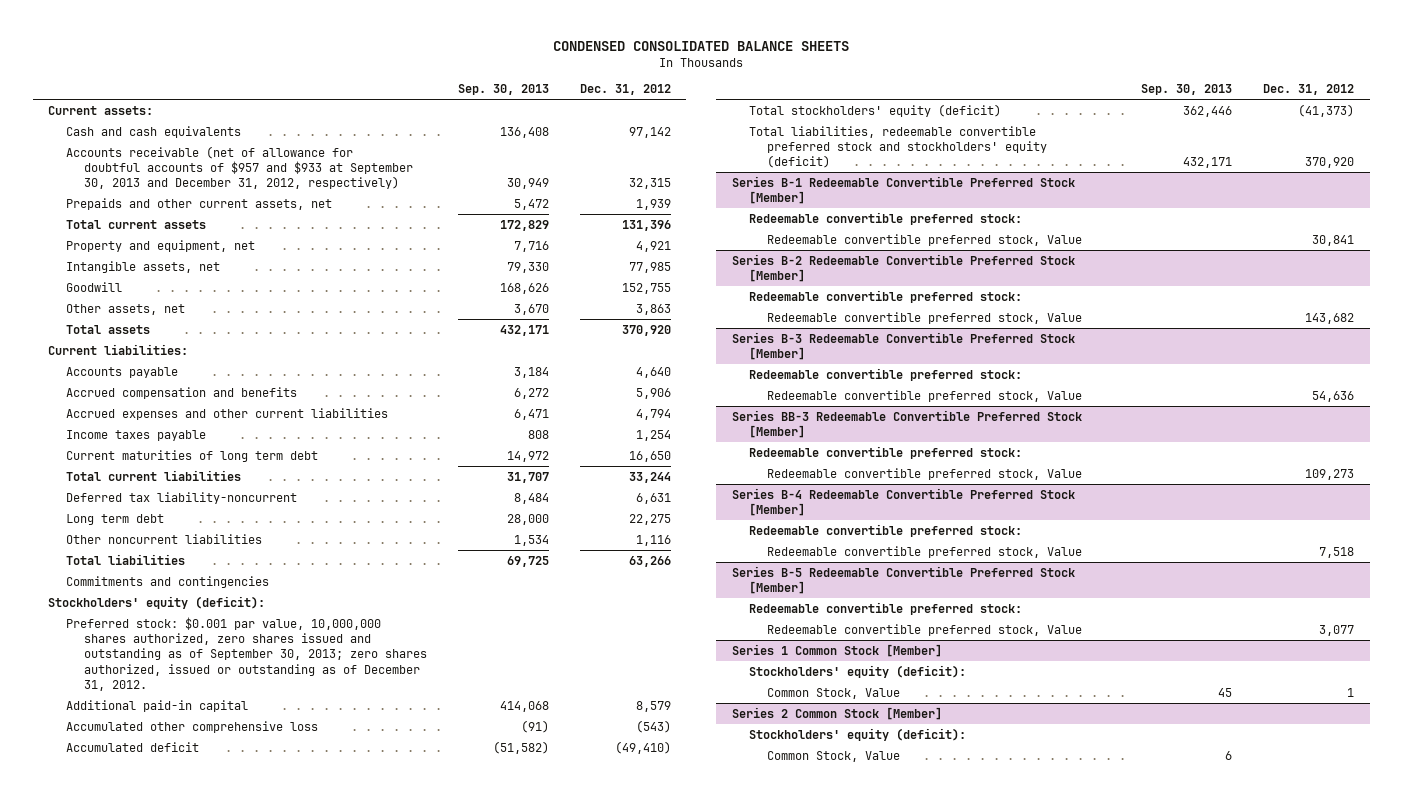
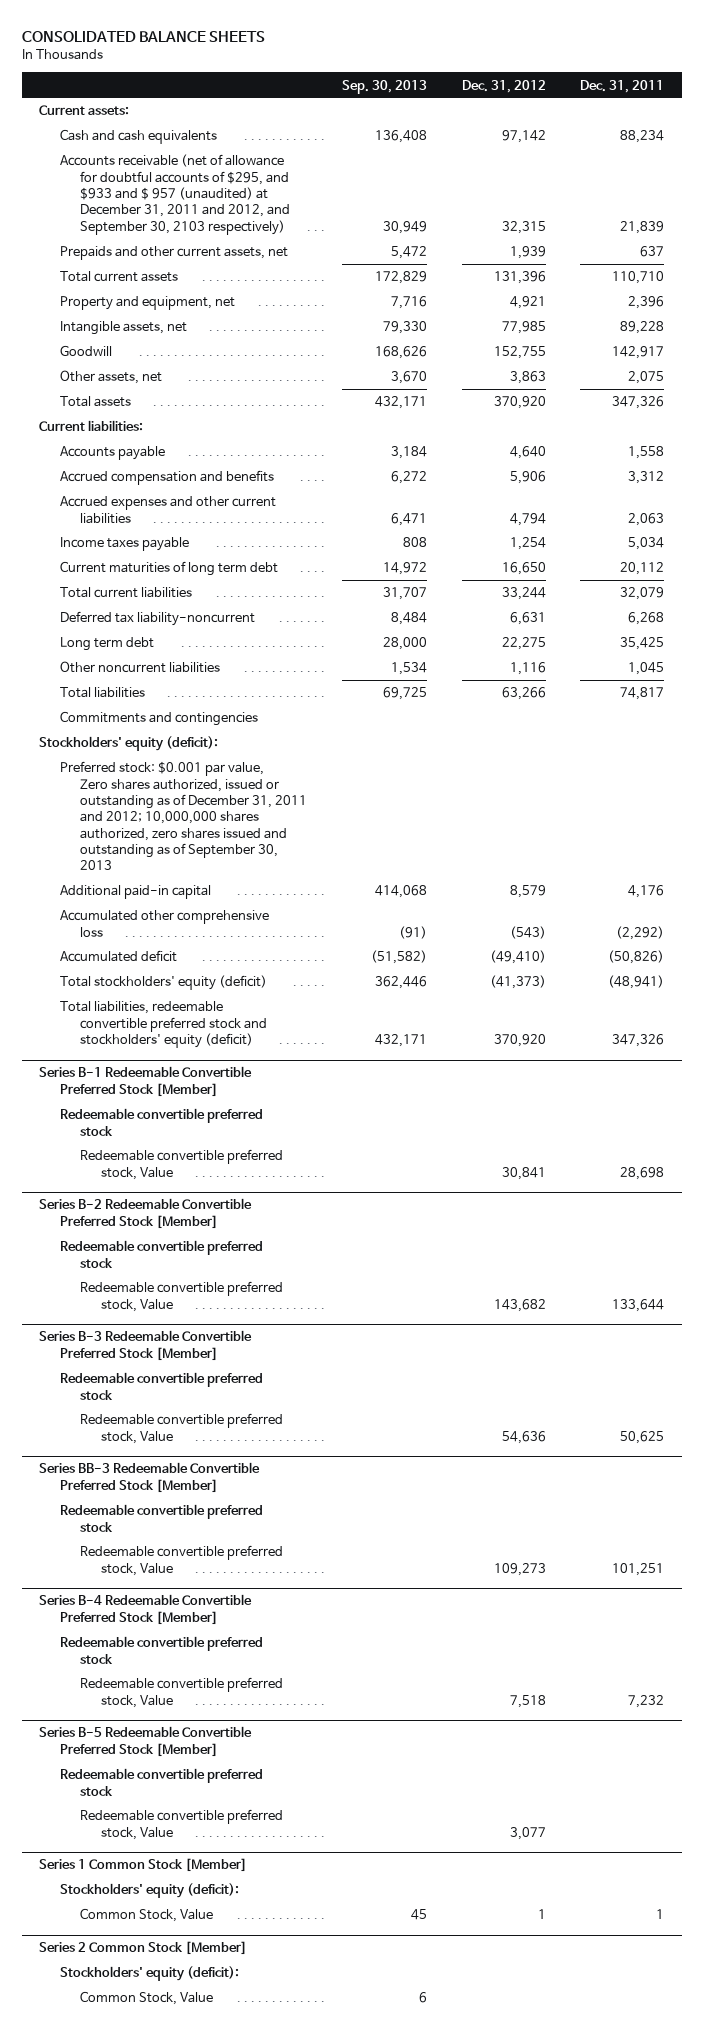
- CONDENSED CONSOLIDATED BALANCE SHEETS
+ CONSOLIDATED BALANCE SHEETS
- | Sep. 30, 2013 | Dec. 31, 2012
+ | Sep. 30, 2013 | Dec. 31, 2012 | Dec. 31, 2011
- Accounts receivable (net of allowance for doubtful accounts of $957 and $933 at September 30, 2013 and December 31, 2012, respectively) | 30,949 | 32,315
+ Accounts receivable (net of allowance for doubtful accounts of $295, and $933 and $ 957 (unaudited) at December 31, 2011 and 2012, and September 30, 2103 respectively) | 30,949 | 32,315 | 21,839
- Preferred stock: $0.001 par value, 10,000,000 shares authorized, zero shares issued and outstanding as of September 30, 2013; zero shares authorized, issued or outstanding as of December 31, 2012.
+ Preferred stock: $0.001 par value, Zero shares authorized, issued or outstanding as of December 31, 2011 and 2012; 10,000,000 shares authorized, zero shares issued and outstanding as of September 30, 2013
@ Series B-1 Redeemable Convertible Preferred Stock [Member]
- Redeemable convertible preferred stock:
+ Redeemable convertible preferred stock
@ Series B-2 Redeemable Convertible Preferred Stock [Member]
- Redeemable convertible preferred stock:
+ Redeemable convertible preferred stock
@ Series B-3 Redeemable Convertible Preferred Stock [Member]
- Redeemable convertible preferred stock:
+ Redeemable convertible preferred stock
@ Series BB-3 Redeemable Convertible Preferred Stock [Member]
- Redeemable convertible preferred stock:
+ Redeemable convertible preferred stock
@ Series B-4 Redeemable Convertible Preferred Stock [Member]
- Redeemable convertible preferred stock:
+ Redeemable convertible preferred stock
@ Series B-5 Redeemable Convertible Preferred Stock [Member]
- Redeemable convertible preferred stock:
+ Redeemable convertible preferred stock

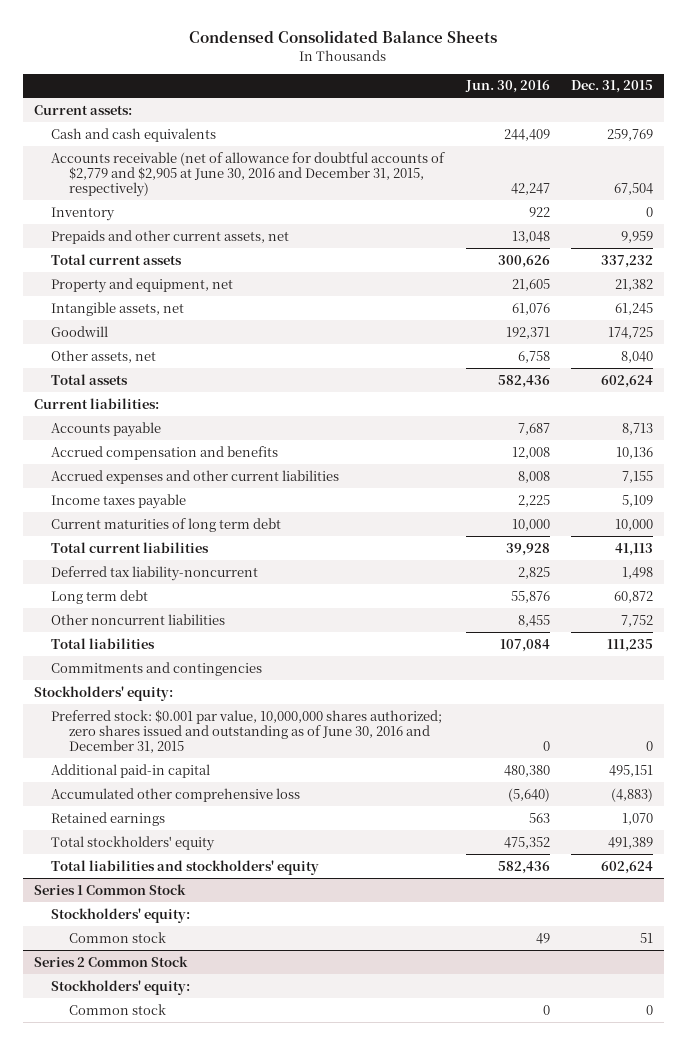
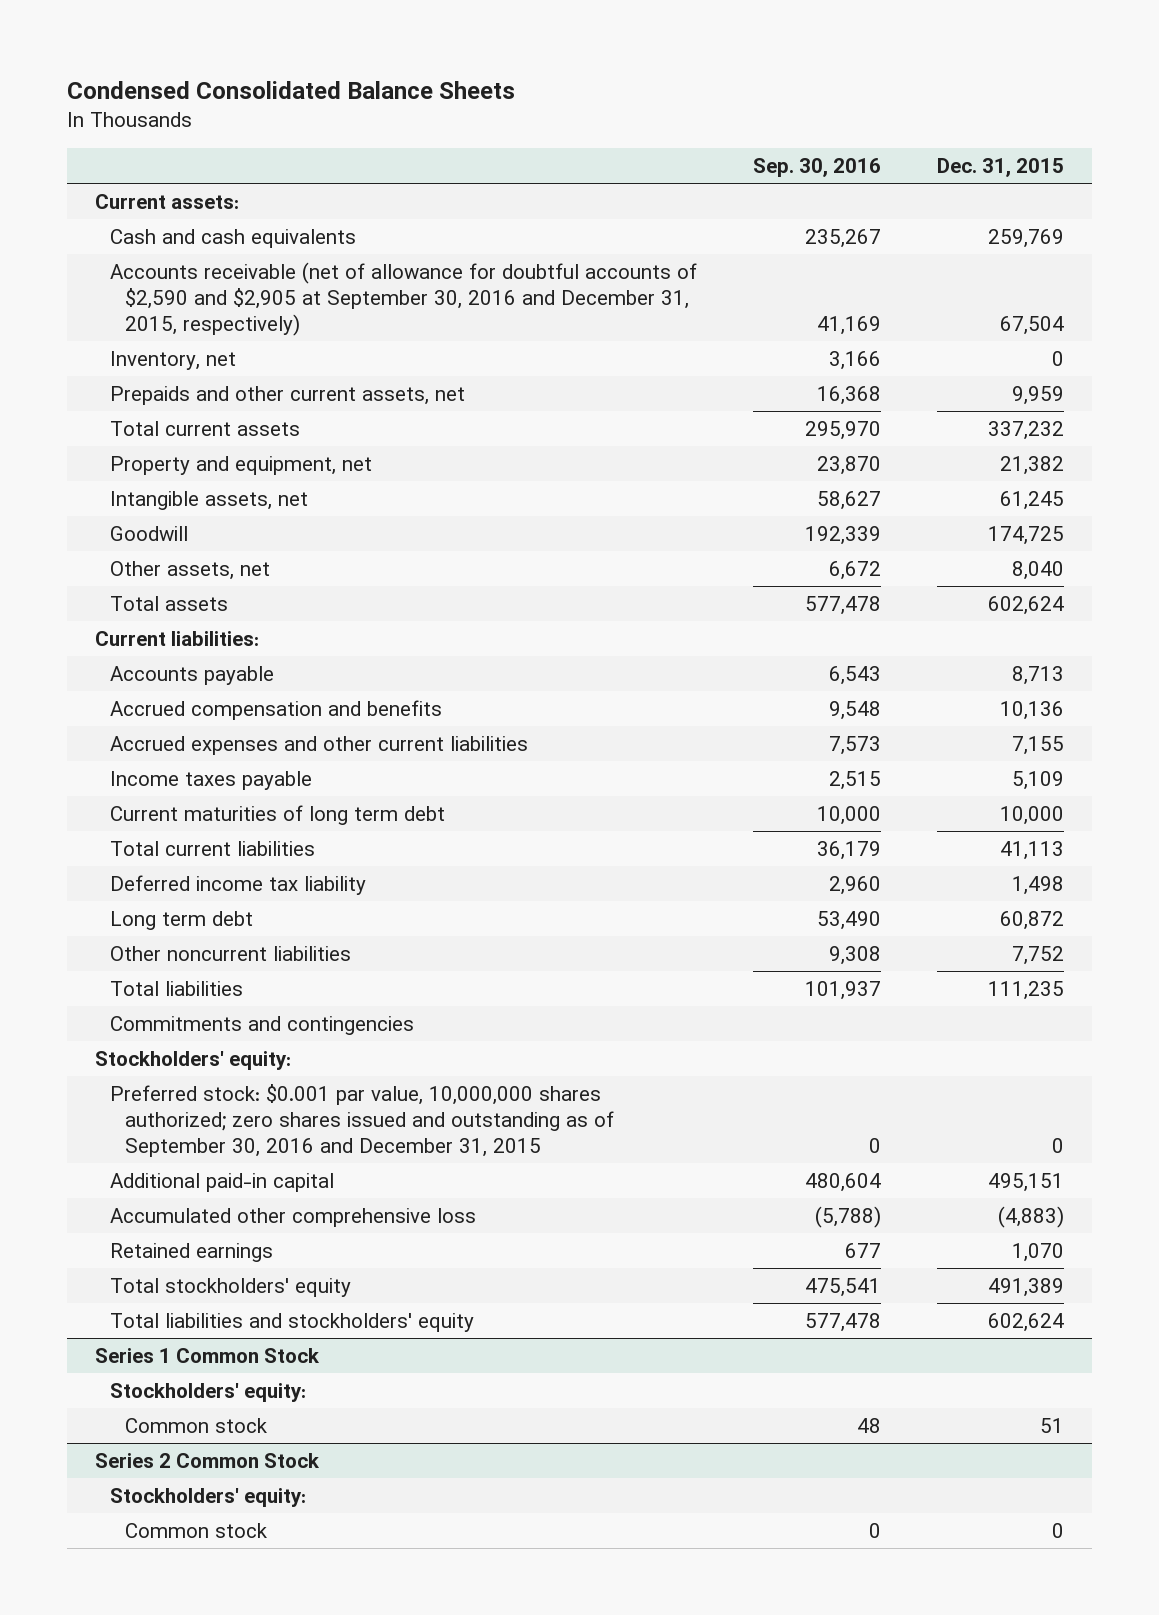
- | Jun. 30, 2016 | Dec. 31, 2015
+ | Sep. 30, 2016 | Dec. 31, 2015
- Accounts receivable (net of allowance for doubtful accounts of $2,779 and $2,905 at June 30, 2016 and December 31, 2015, respectively) | 42,247 | 67,504
- Inventory | 922 | 0
+ Accounts receivable (net of allowance for doubtful accounts of $2,590 and $2,905 at September 30, 2016 and December 31, 2015, respectively) | 41,169 | 67,504
+ Inventory, net | 3,166 | 0
- Deferred tax liability-noncurrent | 2,825 | 1,498
+ Deferred income tax liability | 2,960 | 1,498
- Preferred stock: $0.001 par value, 10,000,000 shares authorized; zero shares issued and outstanding as of June 30, 2016 and December 31, 2015 | 0 | 0
+ Preferred stock: $0.001 par value, 10,000,000 shares authorized; zero shares issued and outstanding as of September 30, 2016 and December 31, 2015 | 0 | 0

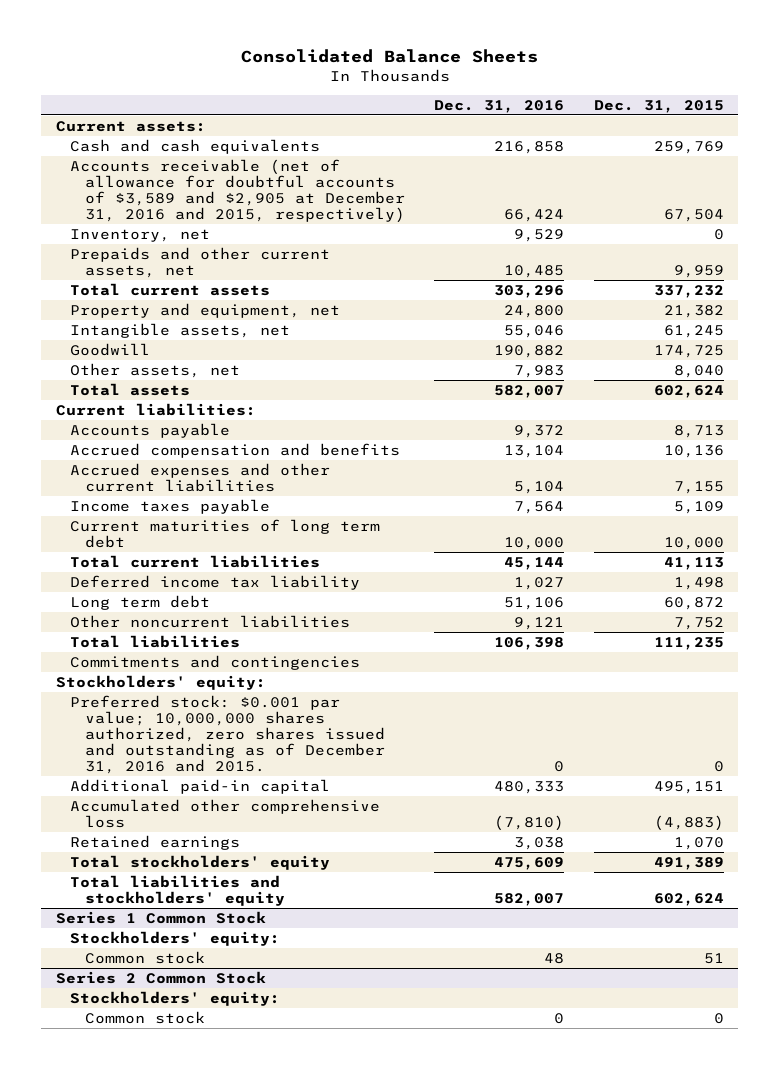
- Condensed Consolidated Balance Sheets
+ Consolidated Balance Sheets
- | Sep. 30, 2016 | Dec. 31, 2015
+ | Dec. 31, 2016 | Dec. 31, 2015
- Accounts receivable (net of allowance for doubtful accounts of $2,590 and $2,905 at September 30, 2016 and December 31, 2015, respectively) | 41,169 | 67,504
+ Accounts receivable (net of allowance for doubtful accounts of $3,589 and $2,905 at December 31, 2016 and 2015, respectively) | 66,424 | 67,504
- Preferred stock: $0.001 par value, 10,000,000 shares authorized; zero shares issued and outstanding as of September 30, 2016 and December 31, 2015 | 0 | 0
+ Preferred stock: $0.001 par value; 10,000,000 shares authorized, zero shares issued and outstanding as of December 31, 2016 and 2015. | 0 | 0

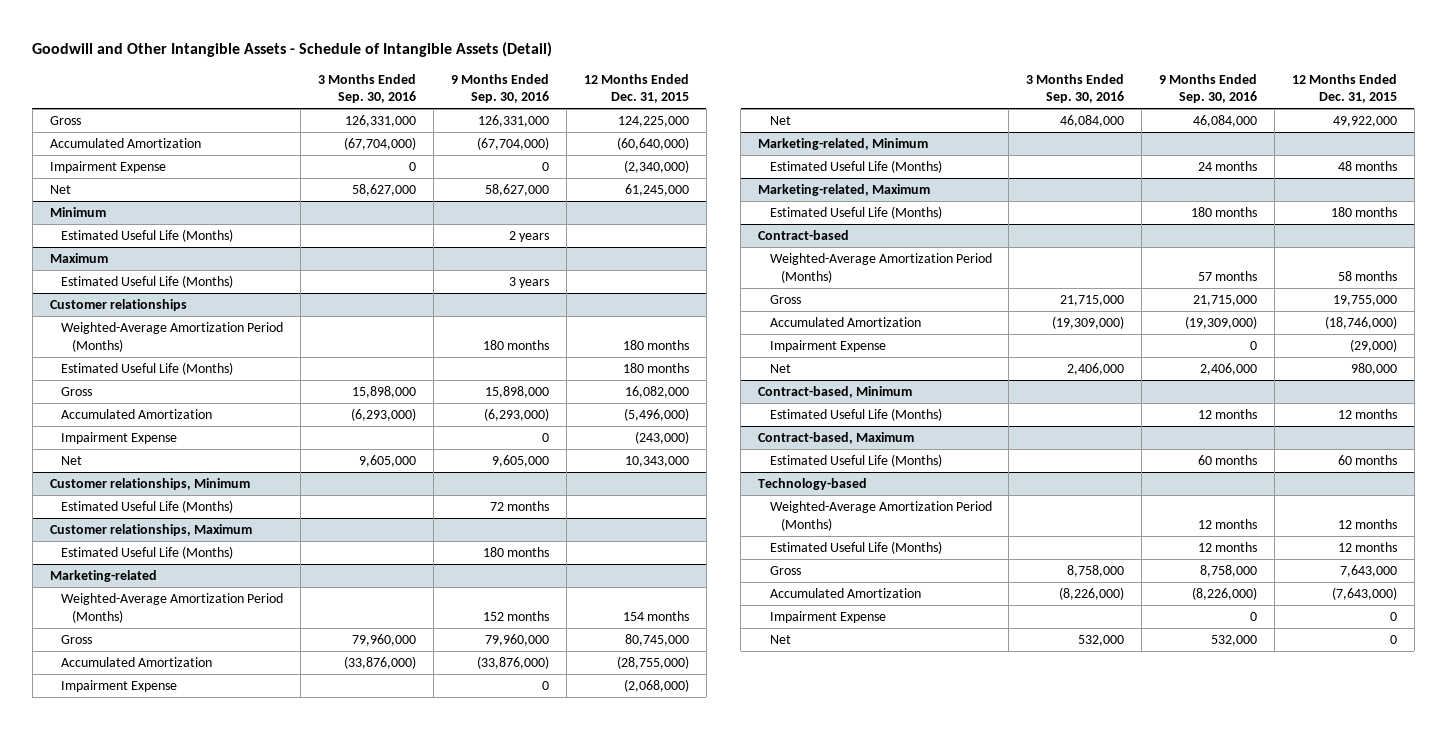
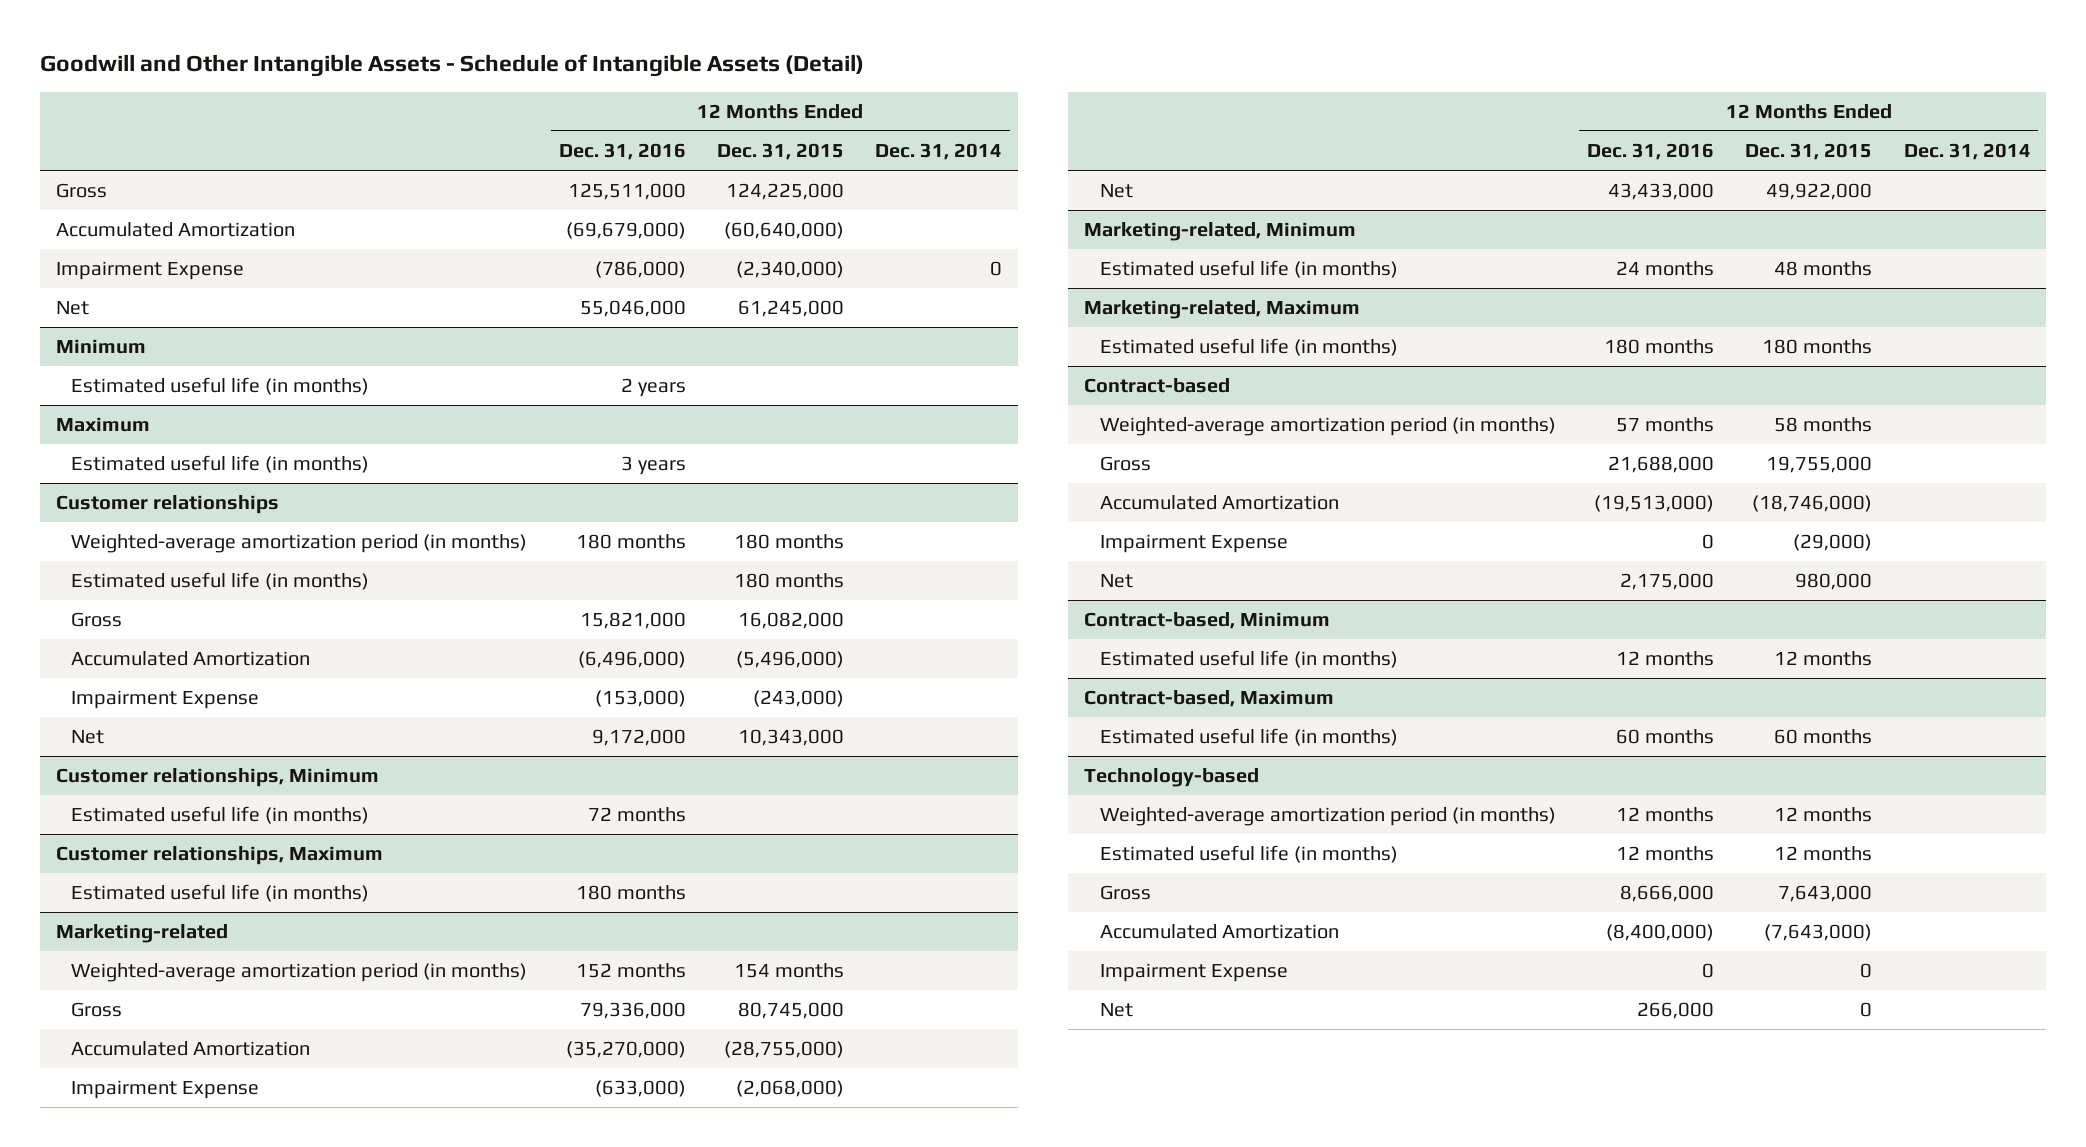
- | 3 Months Ended Sep. 30, 2016 | 9 Months Ended Sep. 30, 2016 | 12 Months Ended Dec. 31, 2015
+ | 12 Months Ended Dec. 31, 2016 | 12 Months Ended Dec. 31, 2015 | 12 Months Ended Dec. 31, 2014
@ Minimum
- Estimated Useful Life (Months) | | 2 years |
+ Estimated useful life (in months) | 2 years | |
@ Maximum
- Estimated Useful Life (Months) | | 3 years |
+ Estimated useful life (in months) | 3 years | |
@ Customer relationships
- Weighted-Average Amortization Period (Months) | | 180 months | 180 months
- Estimated Useful Life (Months) | | | 180 months
+ Weighted-average amortization period (in months) | 180 months | 180 months |
+ Estimated useful life (in months) | | 180 months |
@ Customer relationships, Minimum
- Estimated Useful Life (Months) | | 72 months |
+ Estimated useful life (in months) | 72 months | |
@ Customer relationships, Maximum
- Estimated Useful Life (Months) | | 180 months |
+ Estimated useful life (in months) | 180 months | |
@ Marketing-related
- Weighted-Average Amortization Period (Months) | | 152 months | 154 months
+ Weighted-average amortization period (in months) | 152 months | 154 months |
@ Marketing-related, Minimum
- Estimated Useful Life (Months) | | 24 months | 48 months
+ Estimated useful life (in months) | 24 months | 48 months |
@ Marketing-related, Maximum
- Estimated Useful Life (Months) | | 180 months | 180 months
+ Estimated useful life (in months) | 180 months | 180 months |
@ Contract-based
- Weighted-Average Amortization Period (Months) | | 57 months | 58 months
+ Weighted-average amortization period (in months) | 57 months | 58 months |
@ Contract-based, Minimum
- Estimated Useful Life (Months) | | 12 months | 12 months
+ Estimated useful life (in months) | 12 months | 12 months |
@ Contract-based, Maximum
- Estimated Useful Life (Months) | | 60 months | 60 months
+ Estimated useful life (in months) | 60 months | 60 months |
@ Technology-based
- Weighted-Average Amortization Period (Months) | | 12 months | 12 months
- Estimated Useful Life (Months) | | 12 months | 12 months
+ Weighted-average amortization period (in months) | 12 months | 12 months |
+ Estimated useful life (in months) | 12 months | 12 months |

